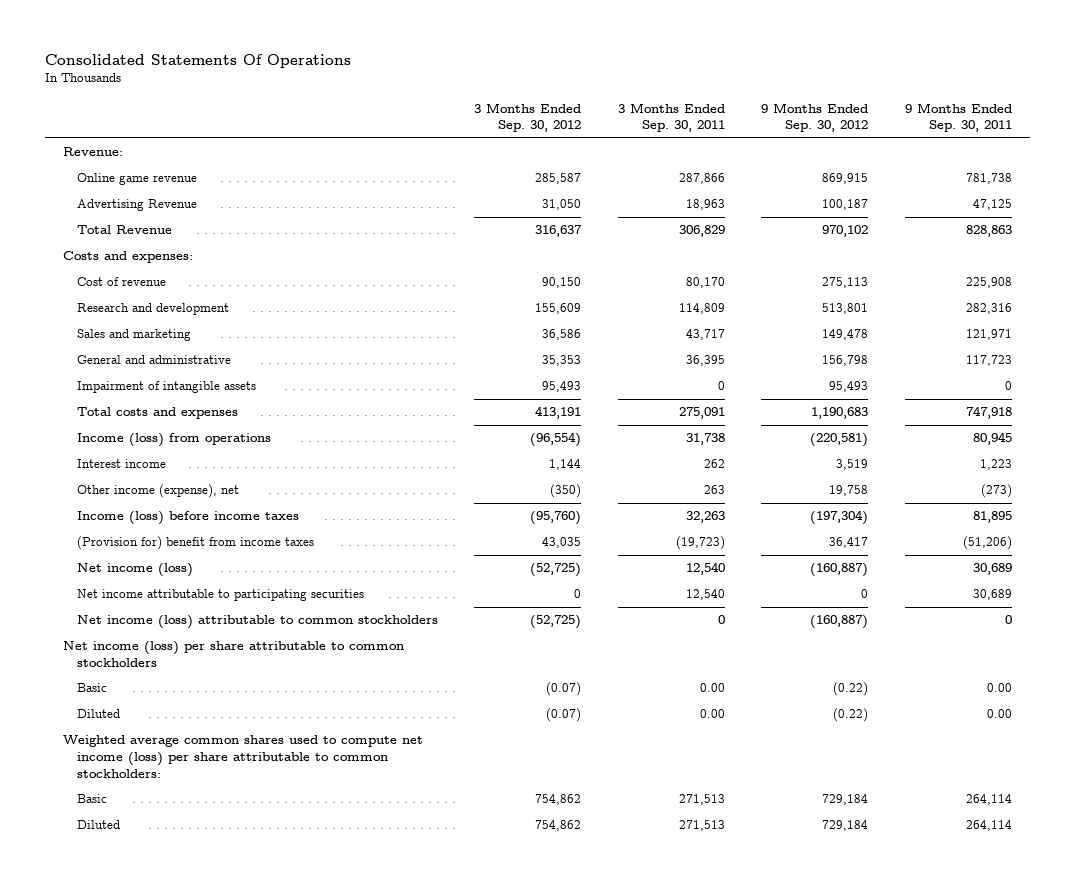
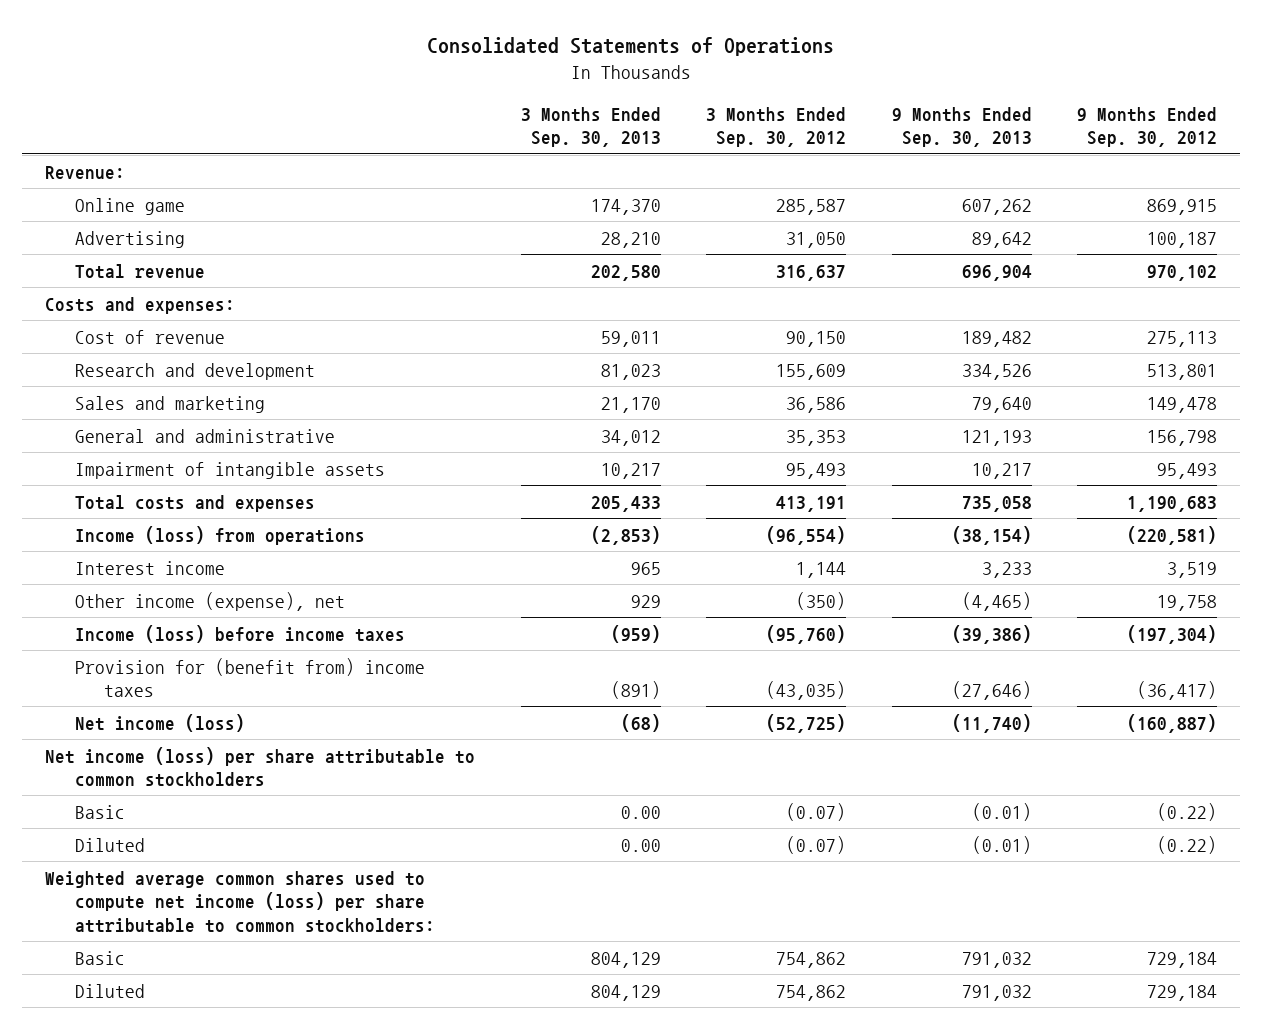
- Consolidated Statements Of Operations
+ Consolidated Statements of Operations
- | 3 Months Ended Sep. 30, 2012 | 3 Months Ended Sep. 30, 2011 | 9 Months Ended Sep. 30, 2012 | 9 Months Ended Sep. 30, 2011
+ | 3 Months Ended Sep. 30, 2013 | 3 Months Ended Sep. 30, 2012 | 9 Months Ended Sep. 30, 2013 | 9 Months Ended Sep. 30, 2012
- Online game revenue | 285,587 | 287,866 | 869,915 | 781,738
- Advertising Revenue | 31,050 | 18,963 | 100,187 | 47,125
- Total Revenue | 316,637 | 306,829 | 970,102 | 828,863
+ Online game | 174,370 | 285,587 | 607,262 | 869,915
+ Advertising | 28,210 | 31,050 | 89,642 | 100,187
+ Total revenue | 202,580 | 316,637 | 696,904 | 970,102
- (Provision for) benefit from income taxes | 43,035 | (19,723) | 36,417 | (51,206)
+ Provision for (benefit from) income taxes | (891) | (43,035) | (27,646) | (36,417)
- Net income attributable to participating securities | 0 | 12,540 | 0 | 30,689
- Net income (loss) attributable to common stockholders | (52,725) | 0 | (160,887) | 0

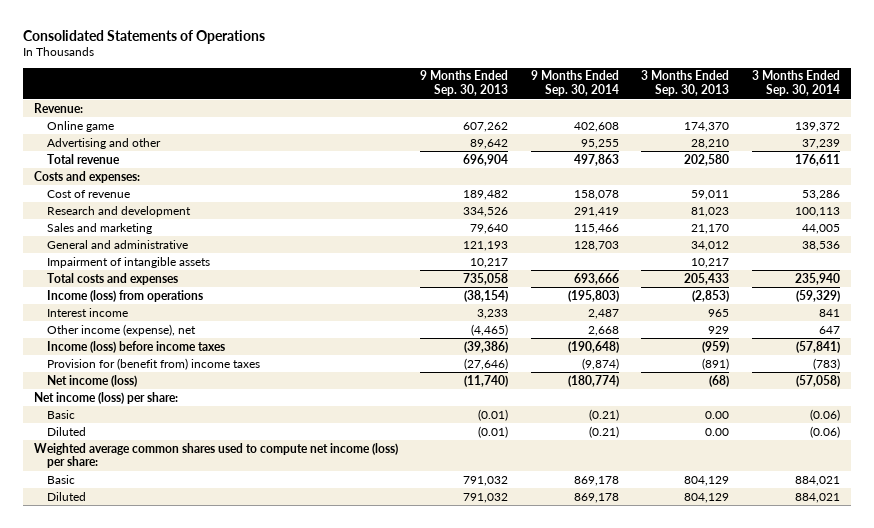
- | 3 Months Ended Sep. 30, 2013 | 3 Months Ended Sep. 30, 2012 | 9 Months Ended Sep. 30, 2013 | 9 Months Ended Sep. 30, 2012
+ | 9 Months Ended Sep. 30, 2013 | 9 Months Ended Sep. 30, 2014 | 3 Months Ended Sep. 30, 2013 | 3 Months Ended Sep. 30, 2014
- Advertising | 28,210 | 31,050 | 89,642 | 100,187
+ Advertising and other | 89,642 | 95,255 | 28,210 | 37,239
- Net income (loss) per share attributable to common stockholders
+ Net income (loss) per share:
- Weighted average common shares used to compute net income (loss) per share attributable to common stockholders:
+ Weighted average common shares used to compute net income (loss) per share:

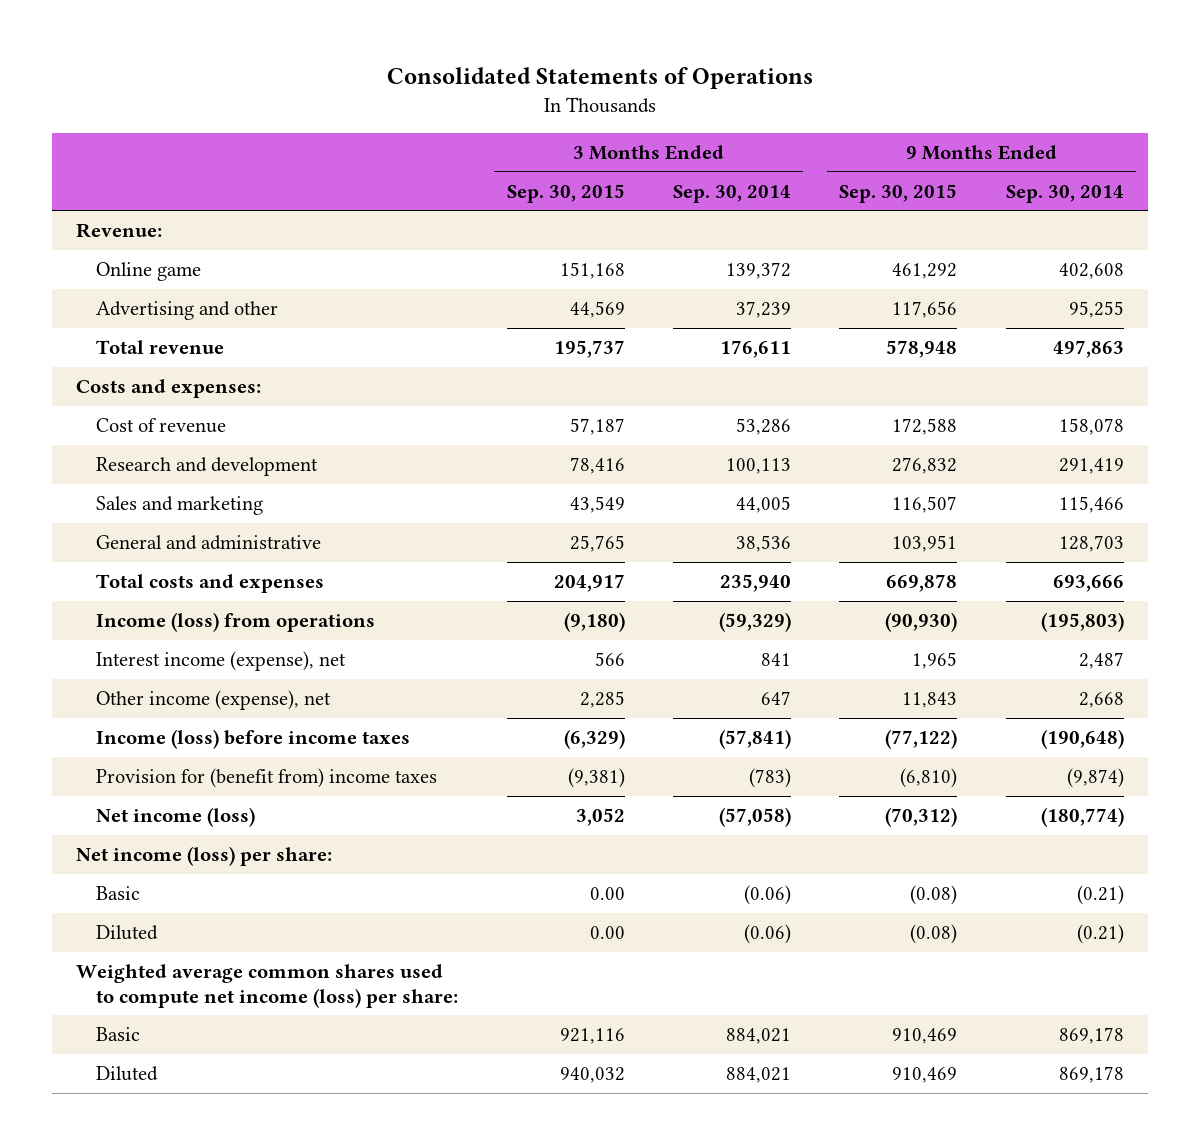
- | 9 Months Ended Sep. 30, 2013 | 9 Months Ended Sep. 30, 2014 | 3 Months Ended Sep. 30, 2013 | 3 Months Ended Sep. 30, 2014
+ | 3 Months Ended Sep. 30, 2015 | 3 Months Ended Sep. 30, 2014 | 9 Months Ended Sep. 30, 2015 | 9 Months Ended Sep. 30, 2014
- Impairment of intangible assets | 10,217 | | 10,217 |
- Interest income | 3,233 | 2,487 | 965 | 841
+ Interest income (expense), net | 566 | 841 | 1,965 | 2,487

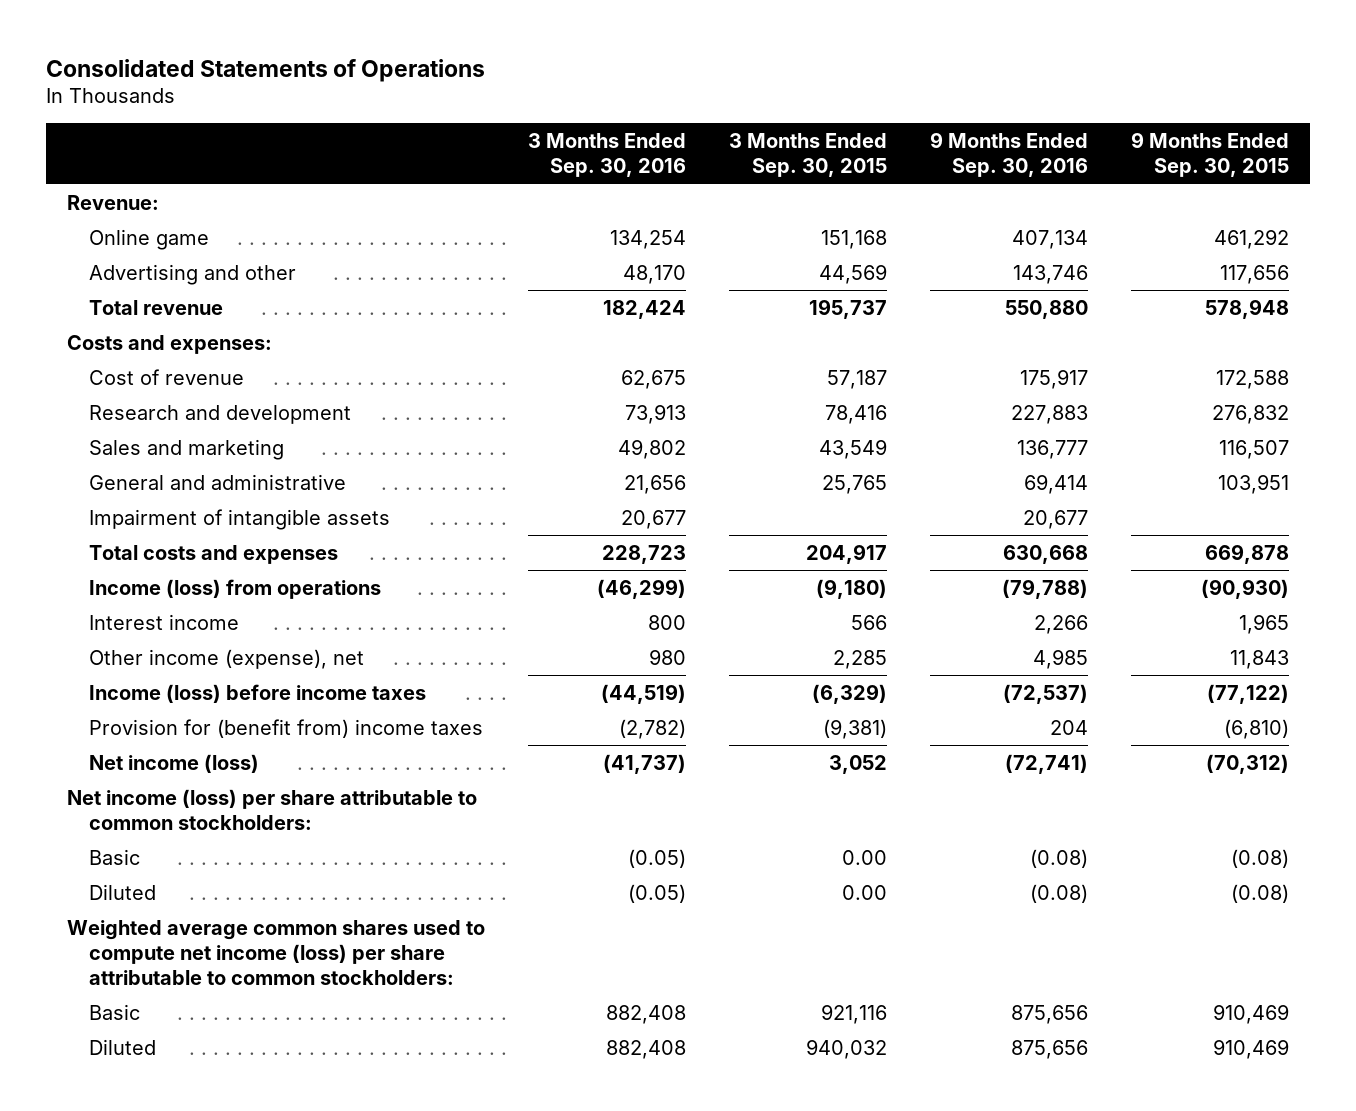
- | 3 Months Ended Sep. 30, 2015 | 3 Months Ended Sep. 30, 2014 | 9 Months Ended Sep. 30, 2015 | 9 Months Ended Sep. 30, 2014
+ | 3 Months Ended Sep. 30, 2016 | 3 Months Ended Sep. 30, 2015 | 9 Months Ended Sep. 30, 2016 | 9 Months Ended Sep. 30, 2015
+ Impairment of intangible assets | 20,677 | | 20,677 |
- Interest income (expense), net | 566 | 841 | 1,965 | 2,487
+ Interest income | 800 | 566 | 2,266 | 1,965
- Net income (loss) per share:
+ Net income (loss) per share attributable to common stockholders:
- Weighted average common shares used to compute net income (loss) per share:
+ Weighted average common shares used to compute net income (loss) per share attributable to common stockholders:

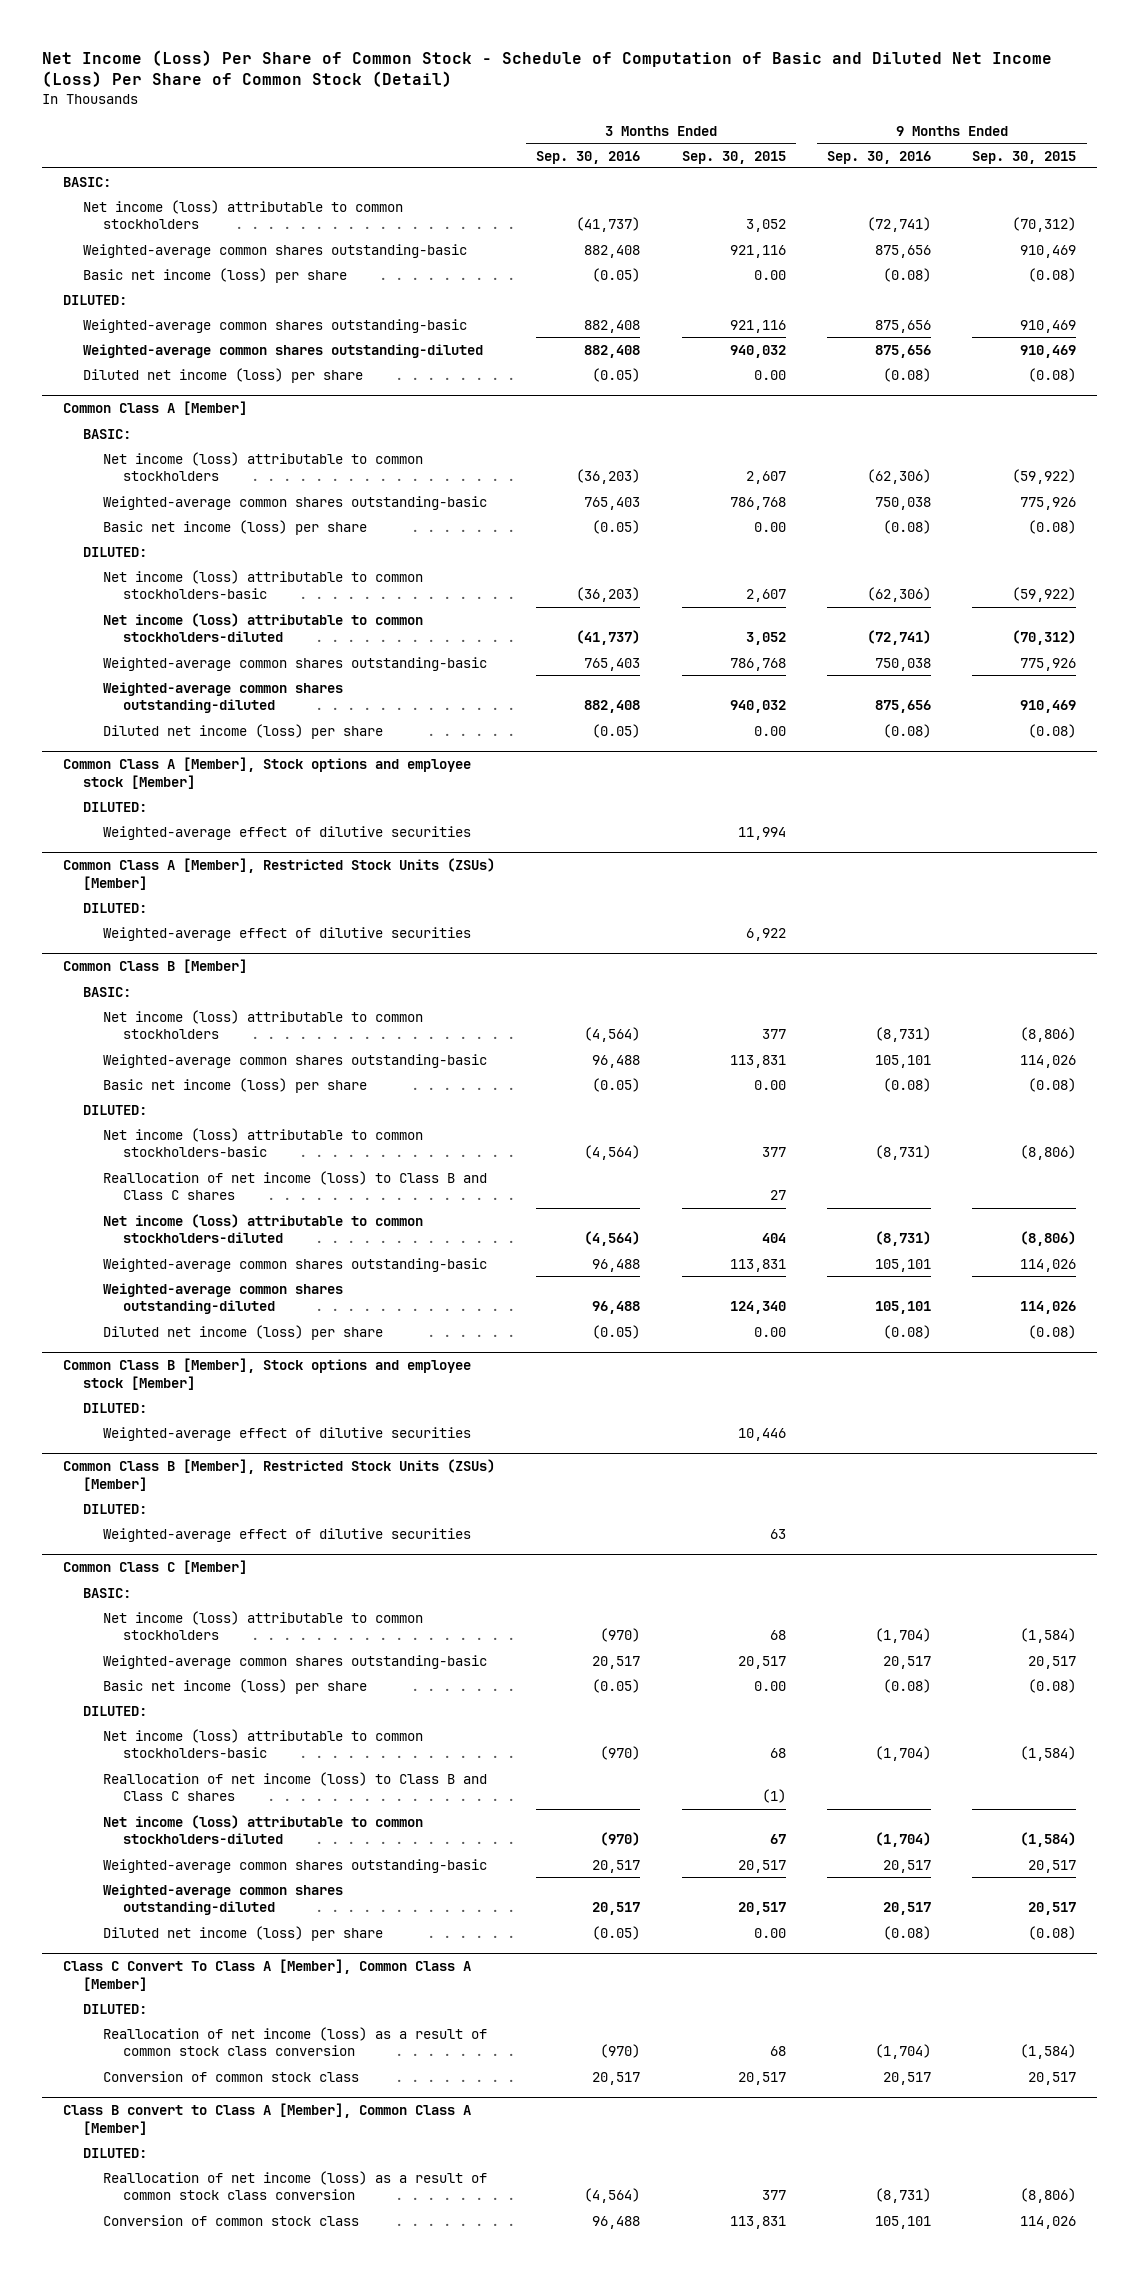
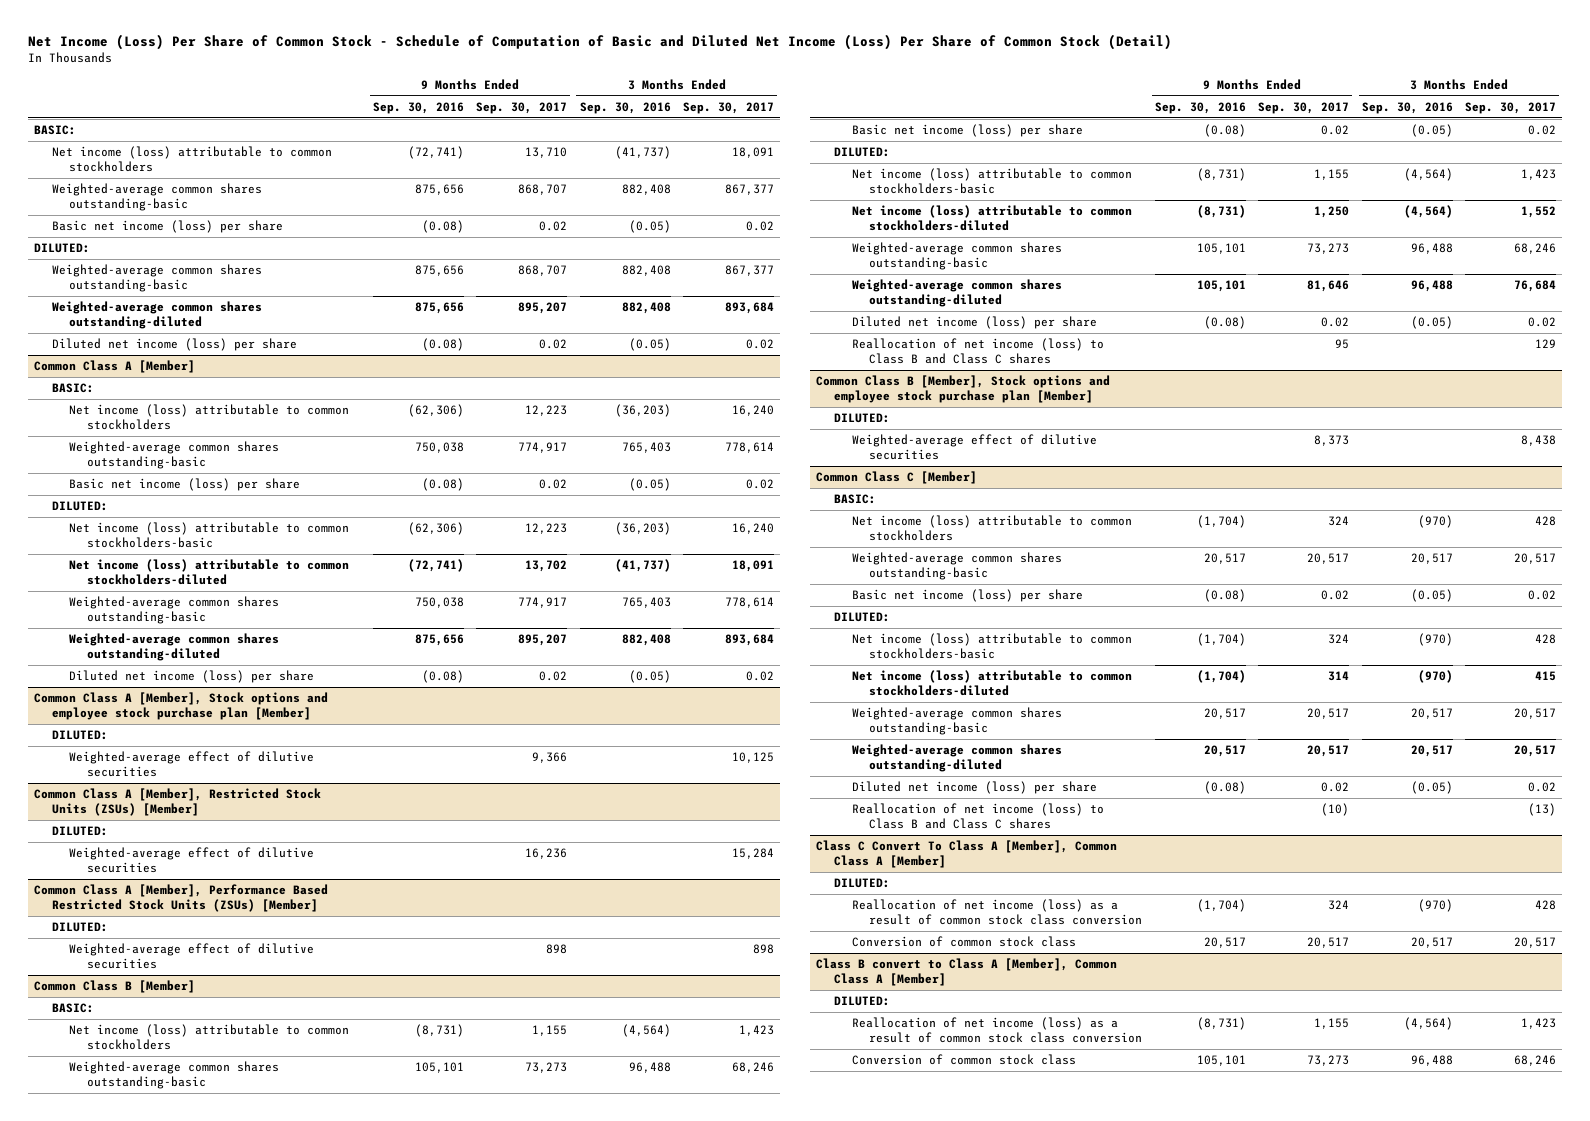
- | 3 Months Ended Sep. 30, 2016 | 3 Months Ended Sep. 30, 2015 | 9 Months Ended Sep. 30, 2016 | 9 Months Ended Sep. 30, 2015
+ | 9 Months Ended Sep. 30, 2016 | 9 Months Ended Sep. 30, 2017 | 3 Months Ended Sep. 30, 2016 | 3 Months Ended Sep. 30, 2017
- Common Class A [Member], Stock options and employee stock [Member]
+ Common Class A [Member], Stock options and employee stock purchase plan [Member]
+ Common Class A [Member], Performance Based Restricted Stock Units (ZSUs) [Member]
+ DILUTED:
+ Weighted-average effect of dilutive securities | | 898 | | 898
- Common Class B [Member], Stock options and employee stock [Member]
- DILUTED:
- Weighted-average effect of dilutive securities | | 10,446 | |
- Common Class B [Member], Restricted Stock Units (ZSUs) [Member]
@ Common Class B [Member]
moved down: Reallocation of net income (loss) to Class B and Class C shares | | 95 | | 129
+ Common Class B [Member], Stock options and employee stock purchase plan [Member]
@ Common Class C [Member]
moved down: Reallocation of net income (loss) to Class B and Class C shares | | (10) | | (13)

